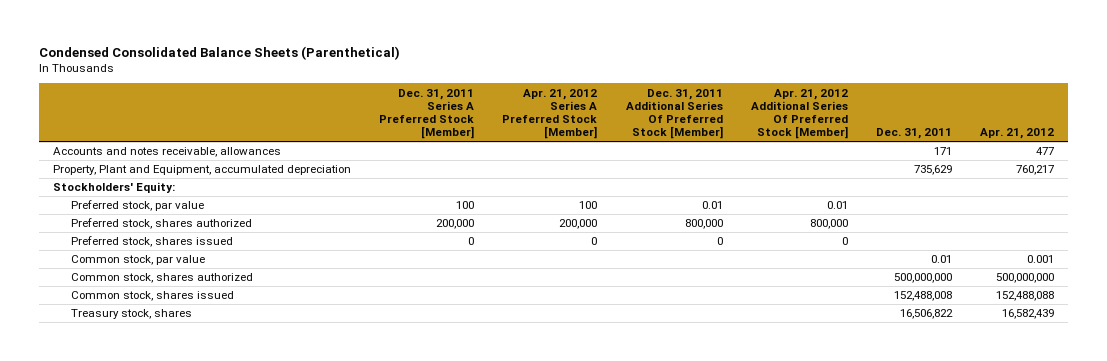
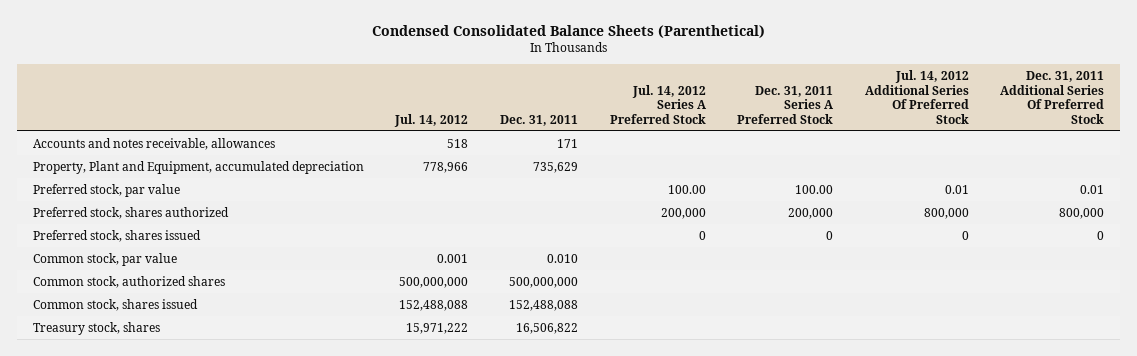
- | Dec. 31, 2011 Series A Preferred Stock [Member] | Apr. 21, 2012 Series A Preferred Stock [Member] | Dec. 31, 2011 Additional Series Of Preferred Stock [Member] | Apr. 21, 2012 Additional Series Of Preferred Stock [Member] | Dec. 31, 2011 | Apr. 21, 2012
+ | Jul. 14, 2012 | Dec. 31, 2011 | Jul. 14, 2012 Series A Preferred Stock | Dec. 31, 2011 Series A Preferred Stock | Jul. 14, 2012 Additional Series Of Preferred Stock | Dec. 31, 2011 Additional Series Of Preferred Stock
- Stockholders' Equity:
- Common stock, par value | | | | | 0.01 | 0.001
- Common stock, shares authorized | | | | | 500,000,000 | 500,000,000
- Common stock, shares issued | | | | | 152,488,008 | 152,488,088
+ Common stock, par value | 0.001 | 0.010 | | | |
+ Common stock, authorized shares | 500,000,000 | 500,000,000 | | | |
+ Common stock, shares issued | 152,488,088 | 152,488,088 | | | |

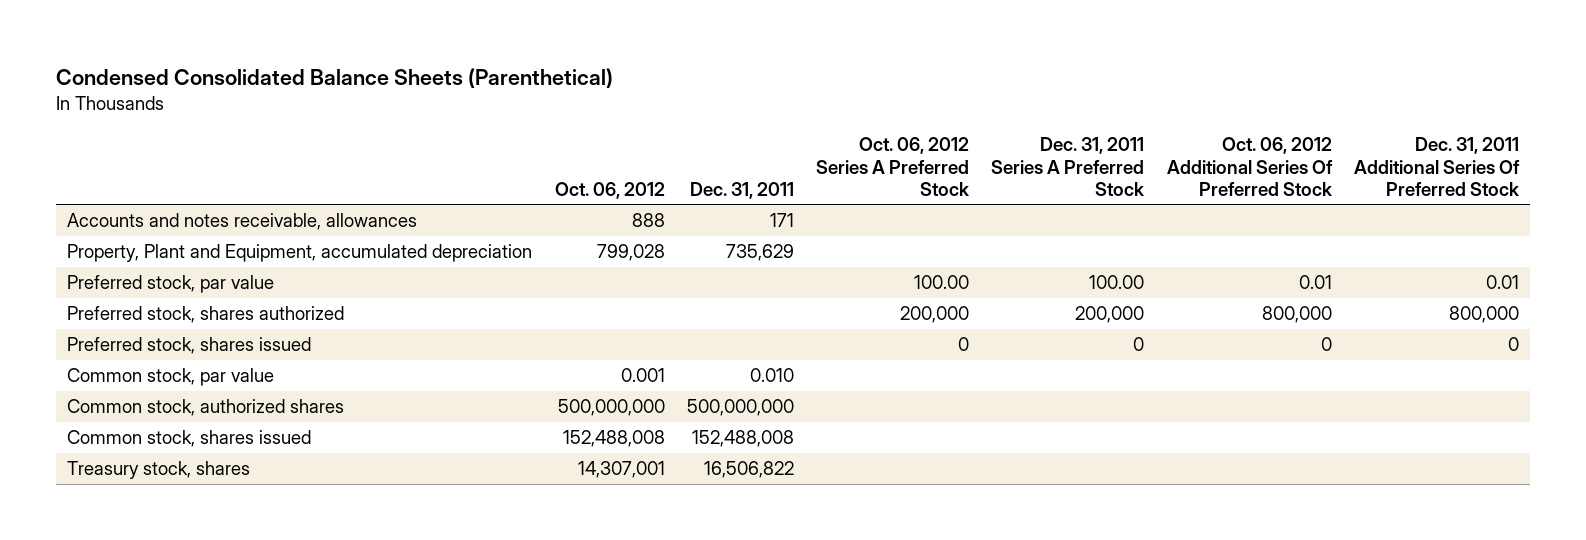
- | Jul. 14, 2012 | Dec. 31, 2011 | Jul. 14, 2012 Series A Preferred Stock | Dec. 31, 2011 Series A Preferred Stock | Jul. 14, 2012 Additional Series Of Preferred Stock | Dec. 31, 2011 Additional Series Of Preferred Stock
+ | Oct. 06, 2012 | Dec. 31, 2011 | Oct. 06, 2012 Series A Preferred Stock | Dec. 31, 2011 Series A Preferred Stock | Oct. 06, 2012 Additional Series Of Preferred Stock | Dec. 31, 2011 Additional Series Of Preferred Stock
- Common stock, shares issued | 152,488,088 | 152,488,088 | | | |
+ Common stock, shares issued | 152,488,008 | 152,488,008 | | | |

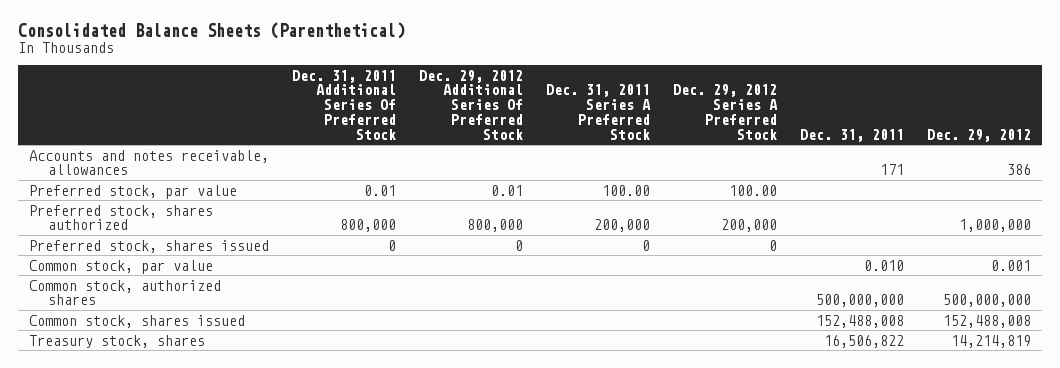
- Condensed Consolidated Balance Sheets (Parenthetical)
+ Consolidated Balance Sheets (Parenthetical)
- | Oct. 06, 2012 | Dec. 31, 2011 | Oct. 06, 2012 Series A Preferred Stock | Dec. 31, 2011 Series A Preferred Stock | Oct. 06, 2012 Additional Series Of Preferred Stock | Dec. 31, 2011 Additional Series Of Preferred Stock
+ | Dec. 31, 2011 Additional Series Of Preferred Stock | Dec. 29, 2012 Additional Series Of Preferred Stock | Dec. 31, 2011 Series A Preferred Stock | Dec. 29, 2012 Series A Preferred Stock | Dec. 31, 2011 | Dec. 29, 2012
- Property, Plant and Equipment, accumulated depreciation | 799,028 | 735,629 | | | |

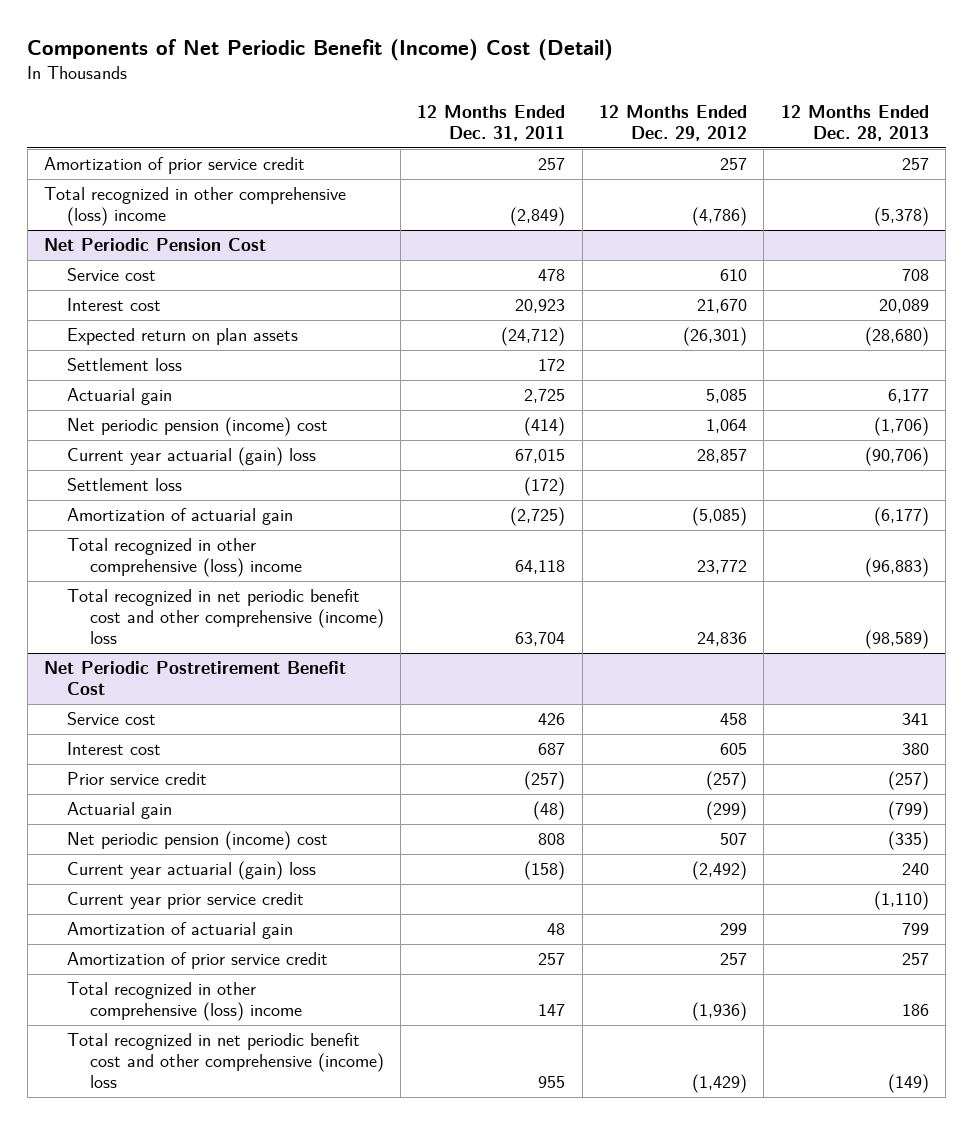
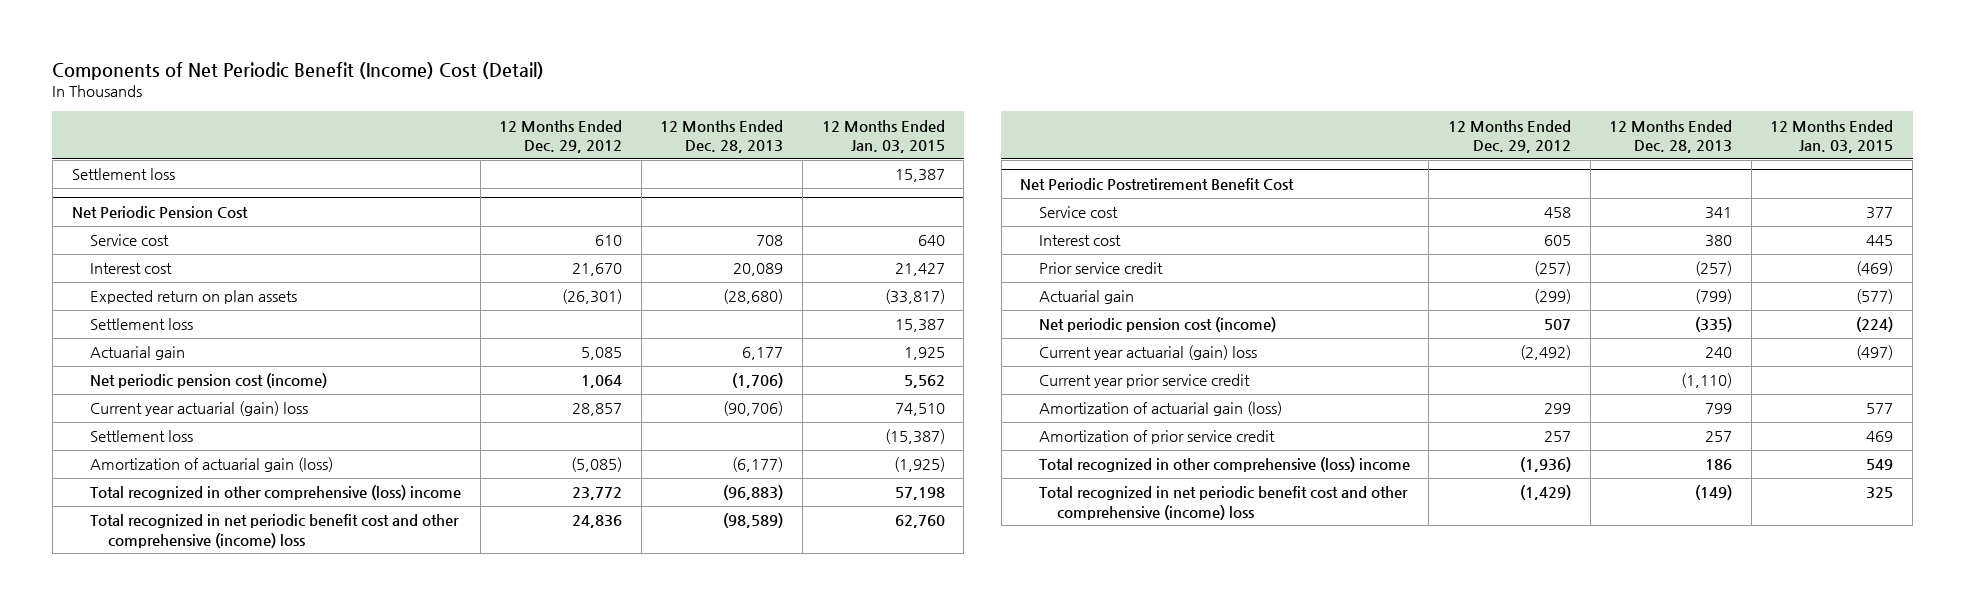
- | 12 Months Ended Dec. 31, 2011 | 12 Months Ended Dec. 29, 2012 | 12 Months Ended Dec. 28, 2013
+ | 12 Months Ended Dec. 29, 2012 | 12 Months Ended Dec. 28, 2013 | 12 Months Ended Jan. 03, 2015
- Amortization of prior service credit | 257 | 257 | 257
- Total recognized in other comprehensive (loss) income | (2,849) | (4,786) | (5,378)
+ Settlement loss | | | 15,387
@ Net Periodic Pension Cost
- Net periodic pension (income) cost | (414) | 1,064 | (1,706)
+ Net periodic pension cost (income) | 1,064 | (1,706) | 5,562
- Amortization of actuarial gain | (2,725) | (5,085) | (6,177)
+ Amortization of actuarial gain (loss) | (5,085) | (6,177) | (1,925)
@ Net Periodic Postretirement Benefit Cost
- Net periodic pension (income) cost | 808 | 507 | (335)
+ Net periodic pension cost (income) | 507 | (335) | (224)
- Amortization of actuarial gain | 48 | 299 | 799
+ Amortization of actuarial gain (loss) | 299 | 799 | 577

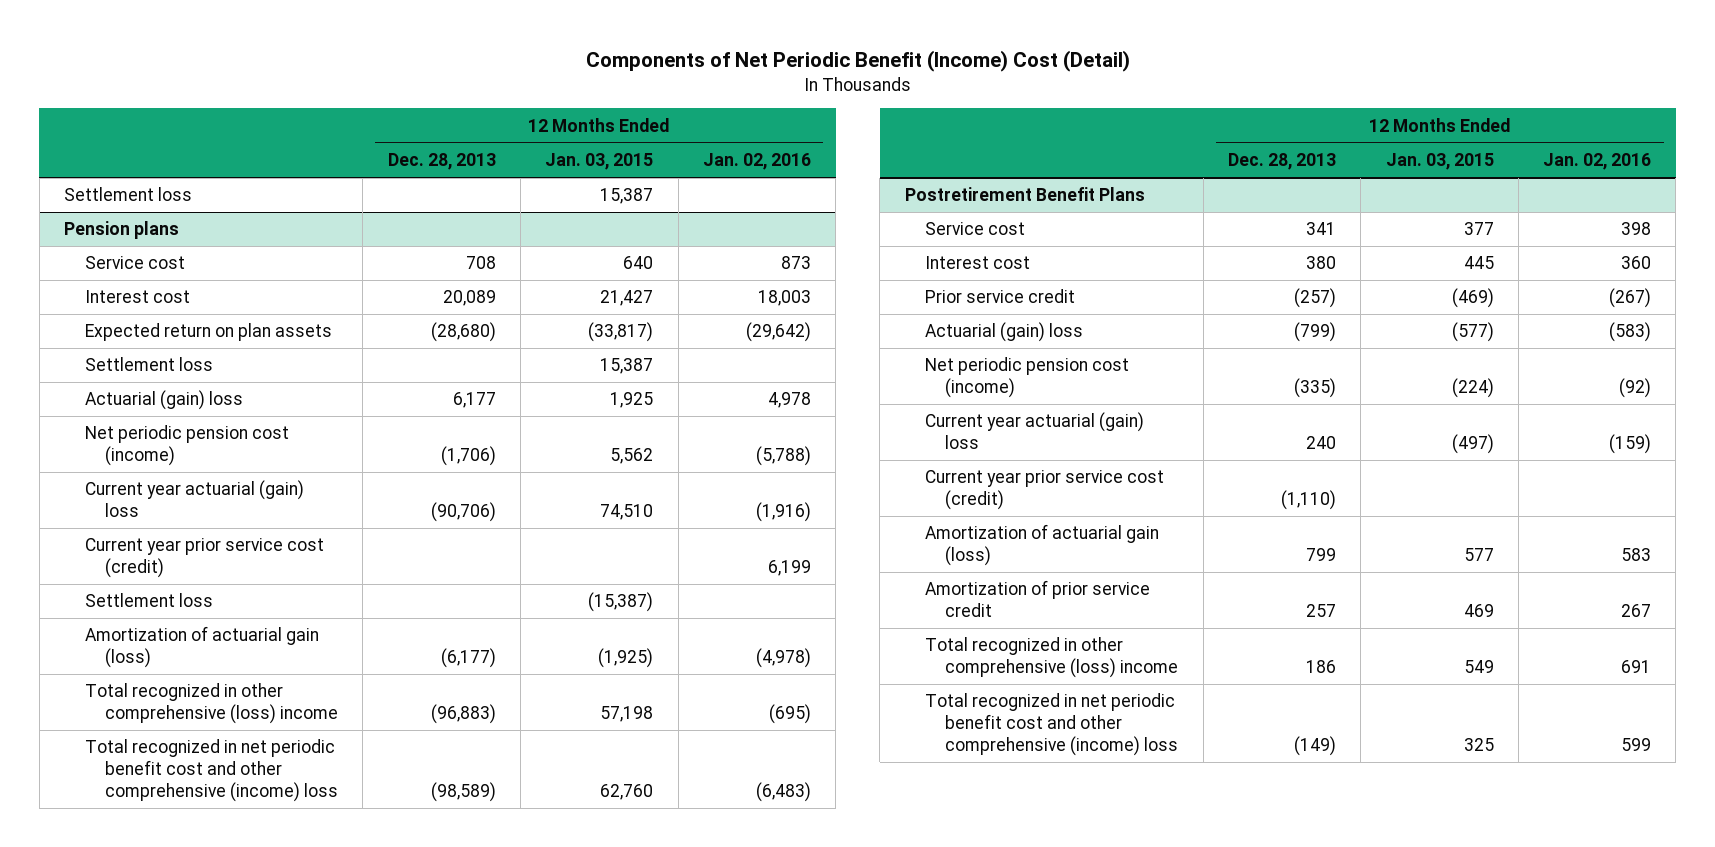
- | 12 Months Ended Dec. 29, 2012 | 12 Months Ended Dec. 28, 2013 | 12 Months Ended Jan. 03, 2015
+ | 12 Months Ended Dec. 28, 2013 | 12 Months Ended Jan. 03, 2015 | 12 Months Ended Jan. 02, 2016
- Net Periodic Pension Cost
+ Pension plans
- Actuarial gain | 5,085 | 6,177 | 1,925
+ Actuarial (gain) loss | 6,177 | 1,925 | 4,978
+ Current year prior service cost (credit) | | | 6,199
- Net Periodic Postretirement Benefit Cost
+ Postretirement Benefit Plans
- Actuarial gain | (299) | (799) | (577)
+ Actuarial (gain) loss | (799) | (577) | (583)
- Current year prior service credit | | (1,110) |
+ Current year prior service cost (credit) | (1,110) | |

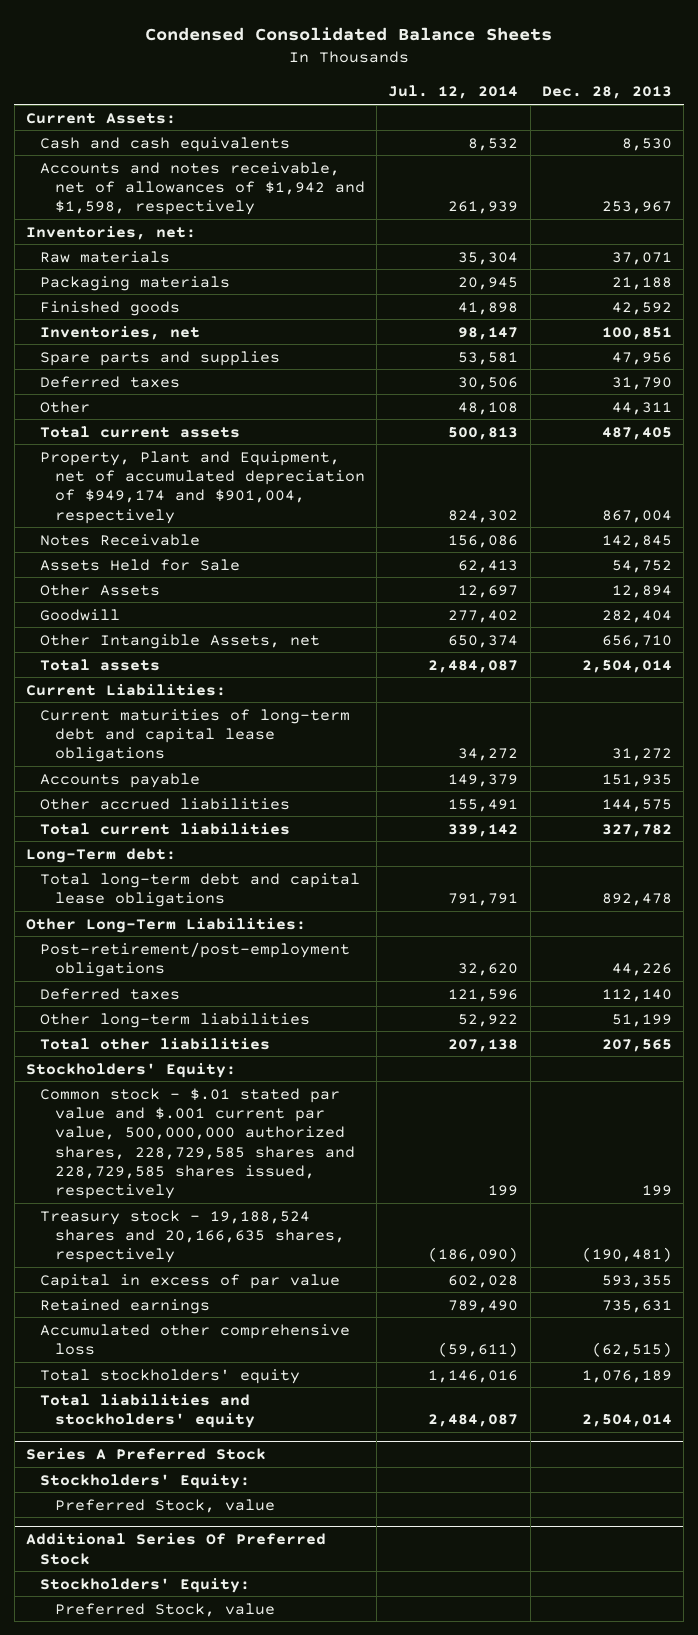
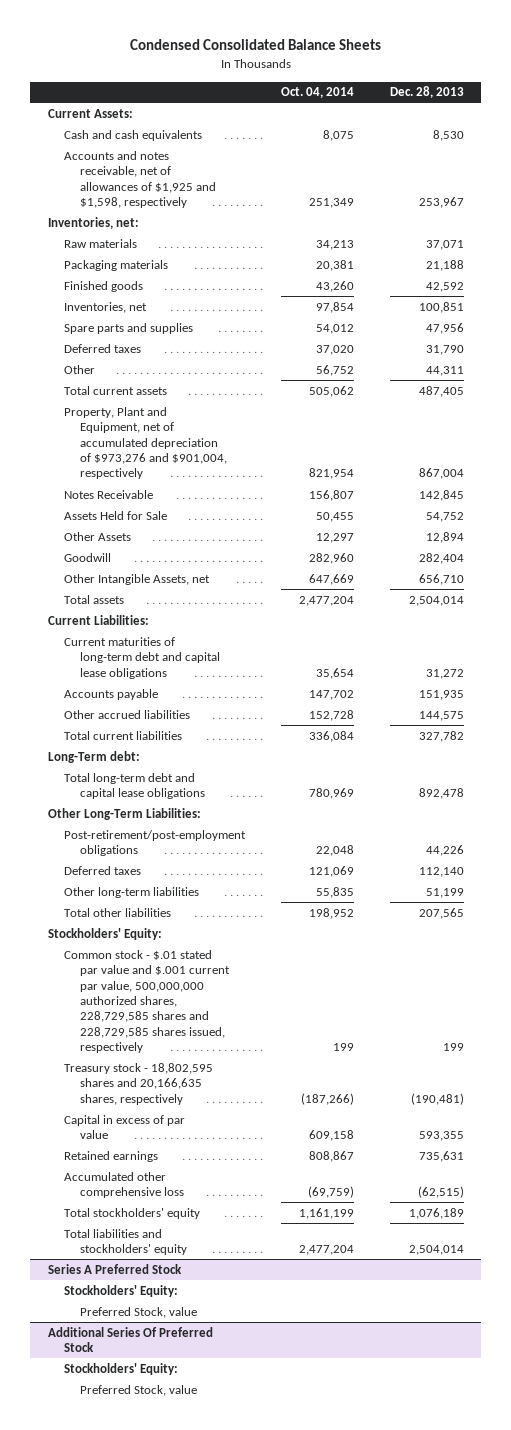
- | Jul. 12, 2014 | Dec. 28, 2013
+ | Oct. 04, 2014 | Dec. 28, 2013
- Accounts and notes receivable, net of allowances of $1,942 and $1,598, respectively | 261,939 | 253,967
+ Accounts and notes receivable, net of allowances of $1,925 and $1,598, respectively | 251,349 | 253,967
- Property, Plant and Equipment, net of accumulated depreciation of $949,174 and $901,004, respectively | 824,302 | 867,004
+ Property, Plant and Equipment, net of accumulated depreciation of $973,276 and $901,004, respectively | 821,954 | 867,004
- Treasury stock - 19,188,524 shares and 20,166,635 shares, respectively | (186,090) | (190,481)
+ Treasury stock - 18,802,595 shares and 20,166,635 shares, respectively | (187,266) | (190,481)

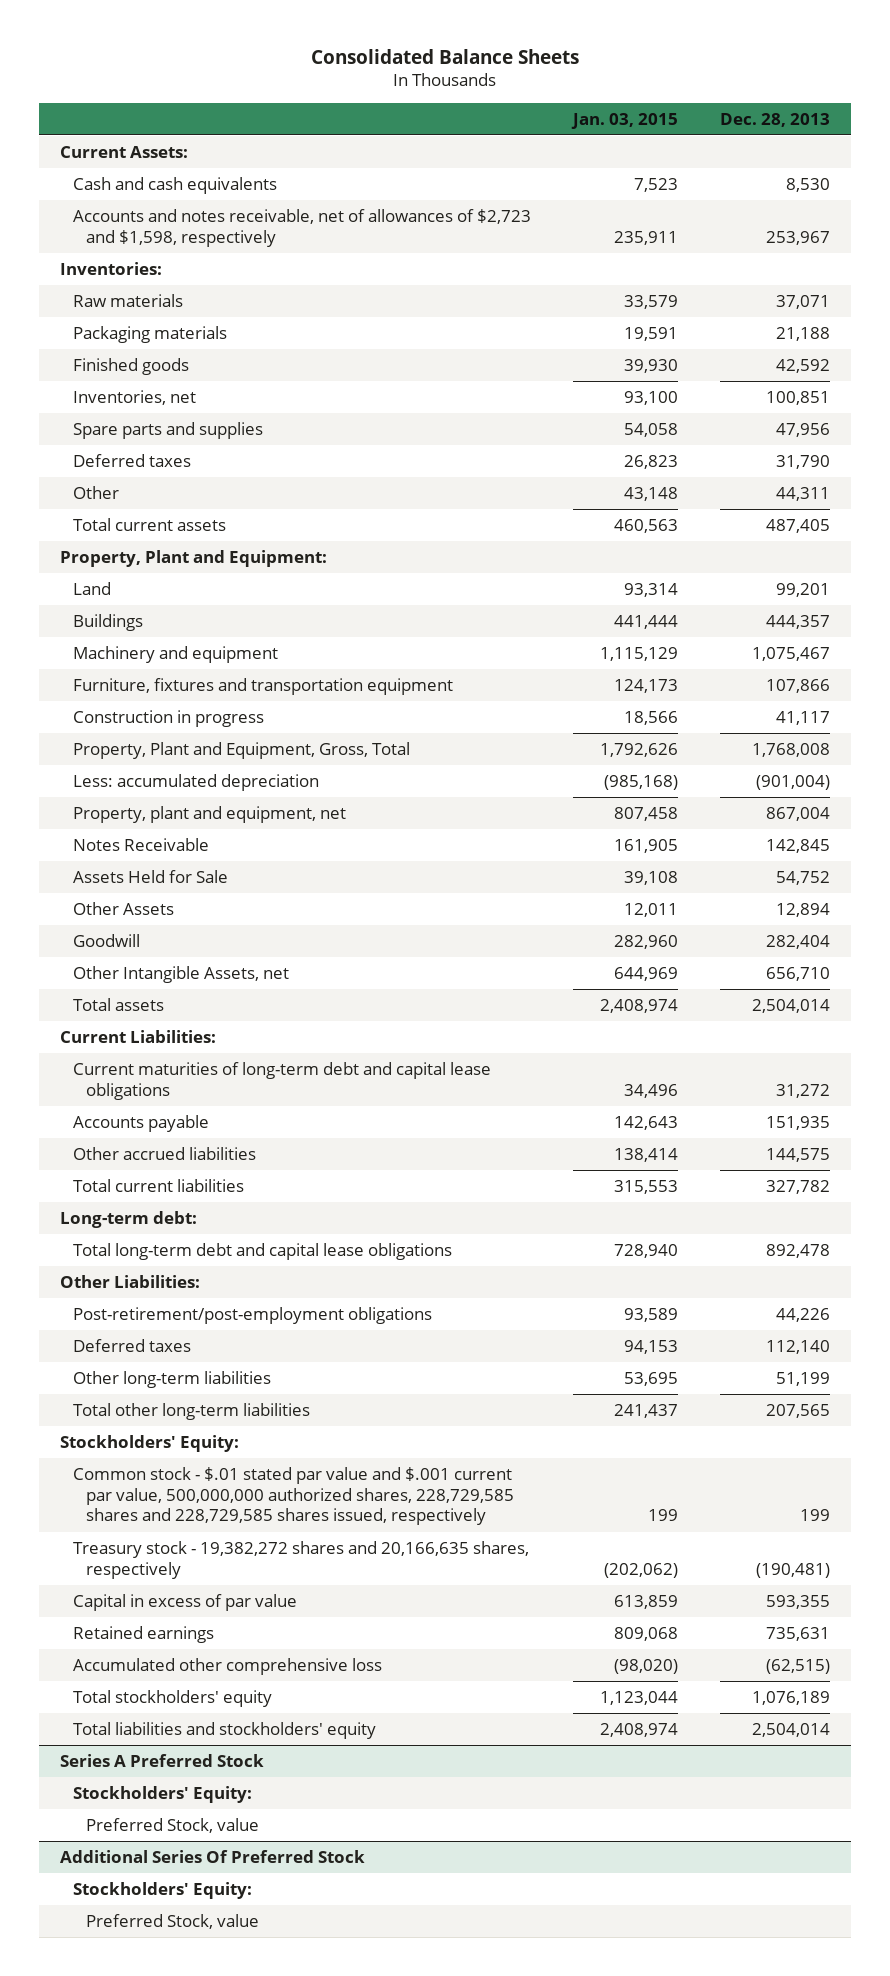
- Condensed Consolidated Balance Sheets
+ Consolidated Balance Sheets
- | Oct. 04, 2014 | Dec. 28, 2013
+ | Jan. 03, 2015 | Dec. 28, 2013
- Accounts and notes receivable, net of allowances of $1,925 and $1,598, respectively | 251,349 | 253,967
- Inventories, net:
+ Accounts and notes receivable, net of allowances of $2,723 and $1,598, respectively | 235,911 | 253,967
+ Inventories:
- Property, Plant and Equipment, net of accumulated depreciation of $973,276 and $901,004, respectively | 821,954 | 867,004
+ Property, Plant and Equipment:
+ Land | 93,314 | 99,201
+ Buildings | 441,444 | 444,357
+ Machinery and equipment | 1,115,129 | 1,075,467
+ Furniture, fixtures and transportation equipment | 124,173 | 107,866
+ Construction in progress | 18,566 | 41,117
+ Property, Plant and Equipment, Gross, Total | 1,792,626 | 1,768,008
+ Less: accumulated depreciation | (985,168) | (901,004)
+ Property, plant and equipment, net | 807,458 | 867,004
- Long-Term debt:
+ Long-term debt:
- Other Long-Term Liabilities:
+ Other Liabilities:
- Total other liabilities | 198,952 | 207,565
+ Total other long-term liabilities | 241,437 | 207,565
- Treasury stock - 18,802,595 shares and 20,166,635 shares, respectively | (187,266) | (190,481)
+ Treasury stock - 19,382,272 shares and 20,166,635 shares, respectively | (202,062) | (190,481)

